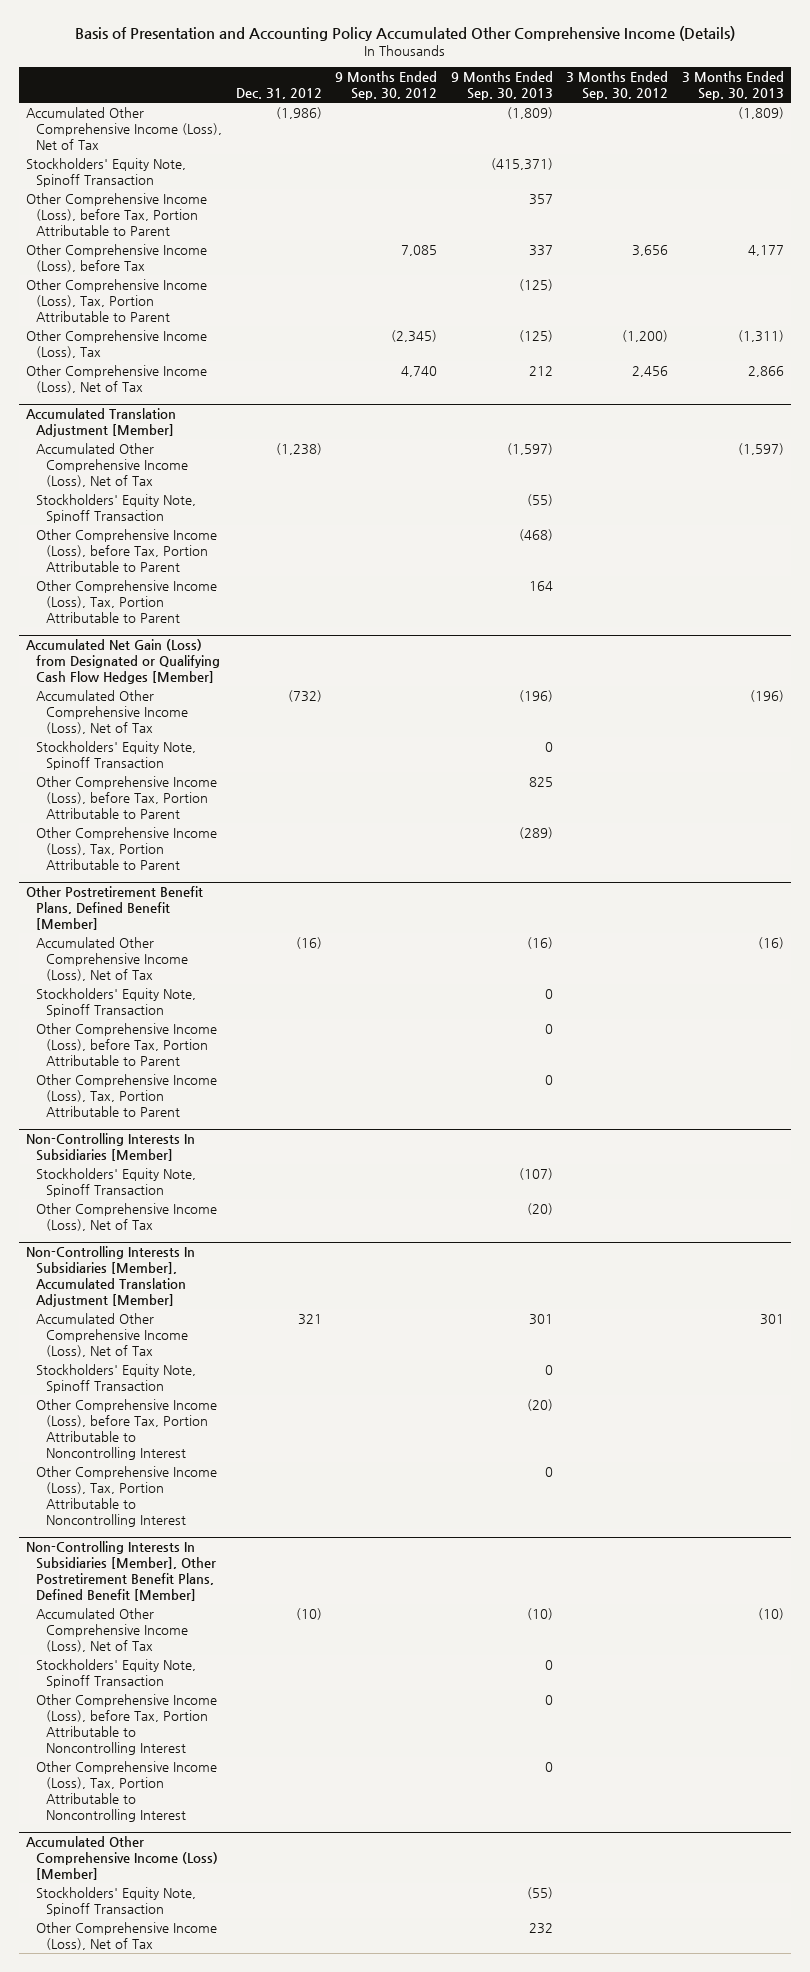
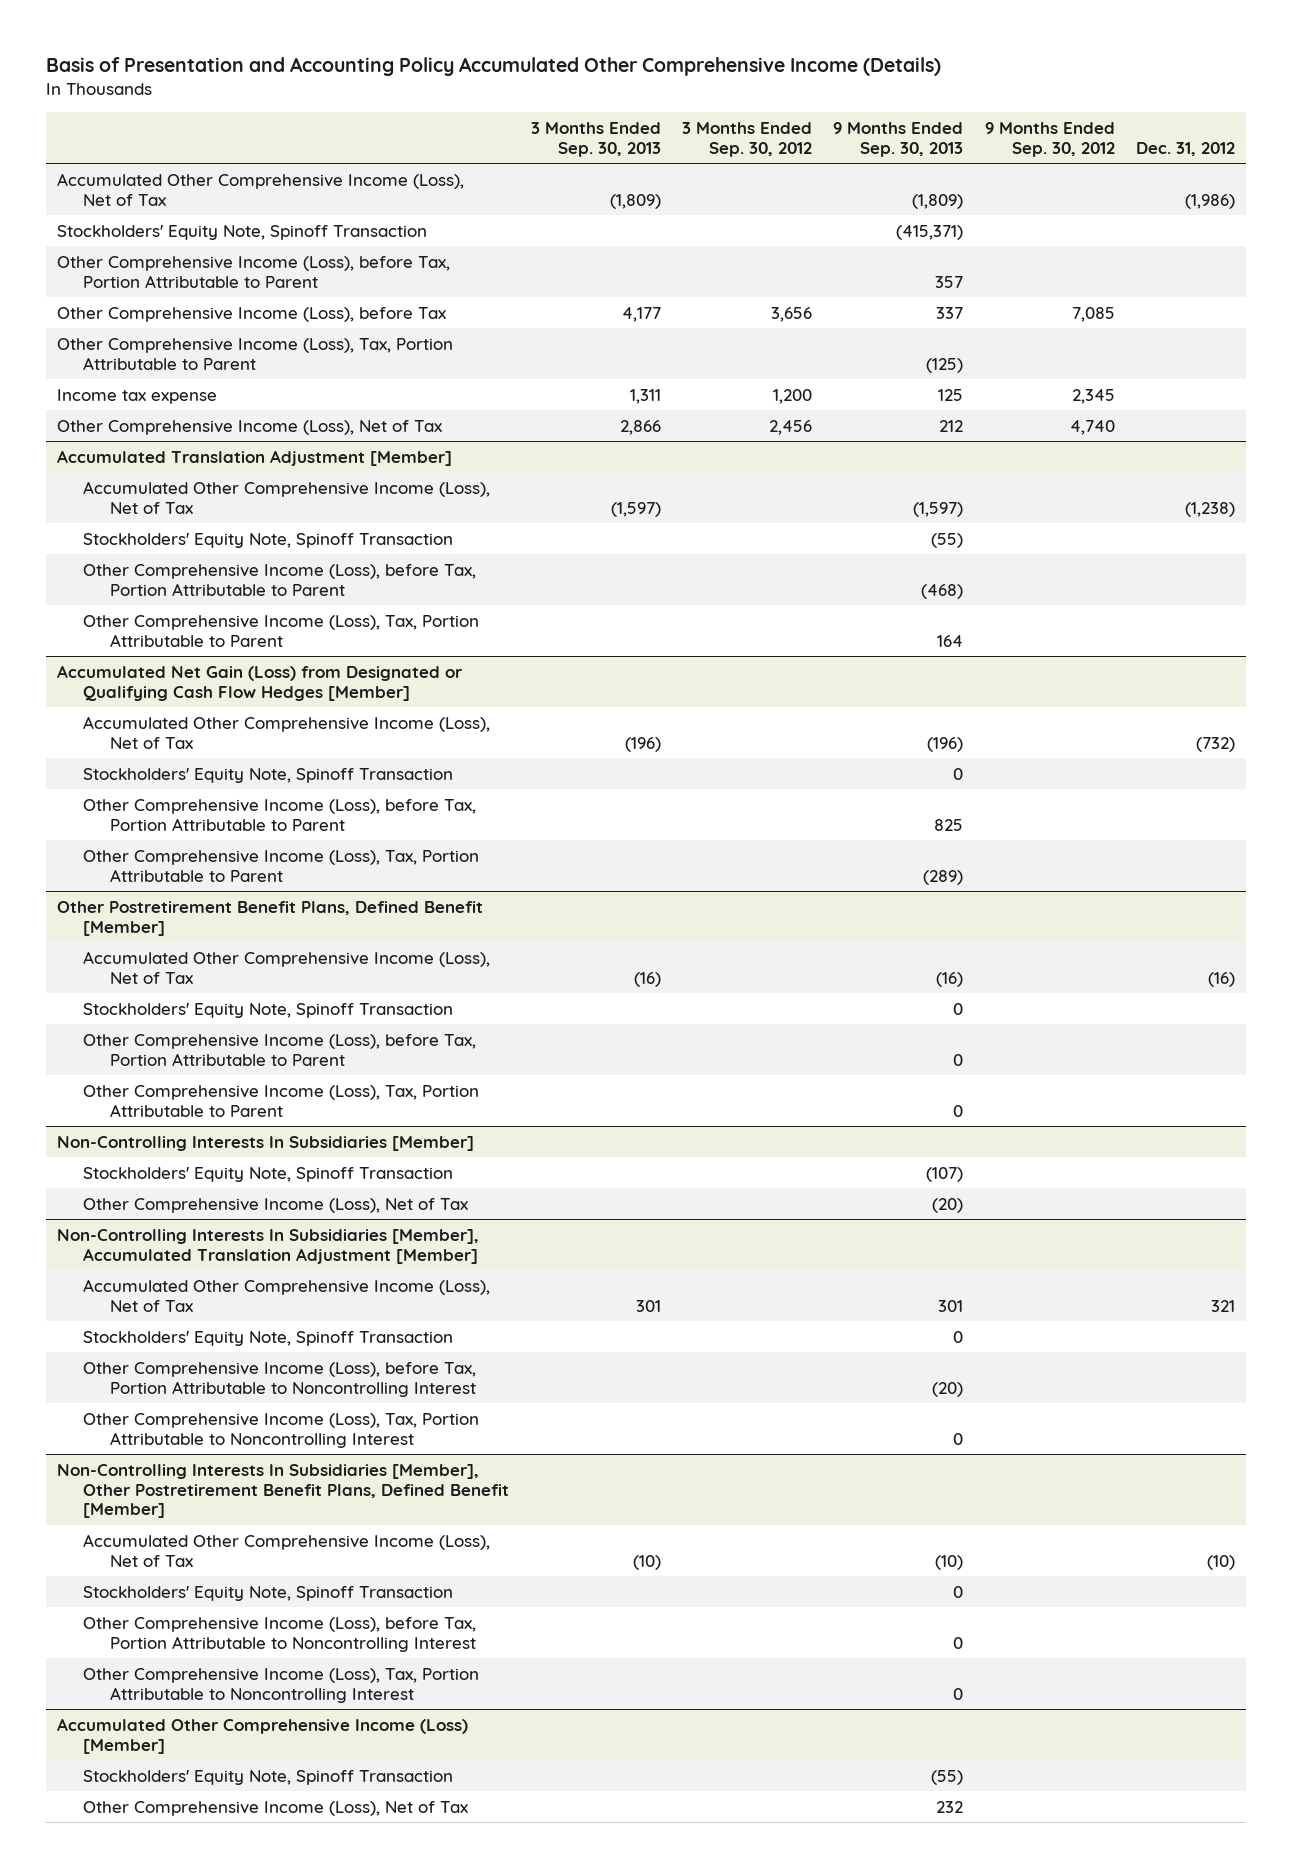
- | Dec. 31, 2012 | 9 Months Ended Sep. 30, 2012 | 9 Months Ended Sep. 30, 2013 | 3 Months Ended Sep. 30, 2012 | 3 Months Ended Sep. 30, 2013
+ | 3 Months Ended Sep. 30, 2013 | 3 Months Ended Sep. 30, 2012 | 9 Months Ended Sep. 30, 2013 | 9 Months Ended Sep. 30, 2012 | Dec. 31, 2012
- Other Comprehensive Income (Loss), Tax | | (2,345) | (125) | (1,200) | (1,311)
+ Income tax expense | 1,311 | 1,200 | 125 | 2,345 |

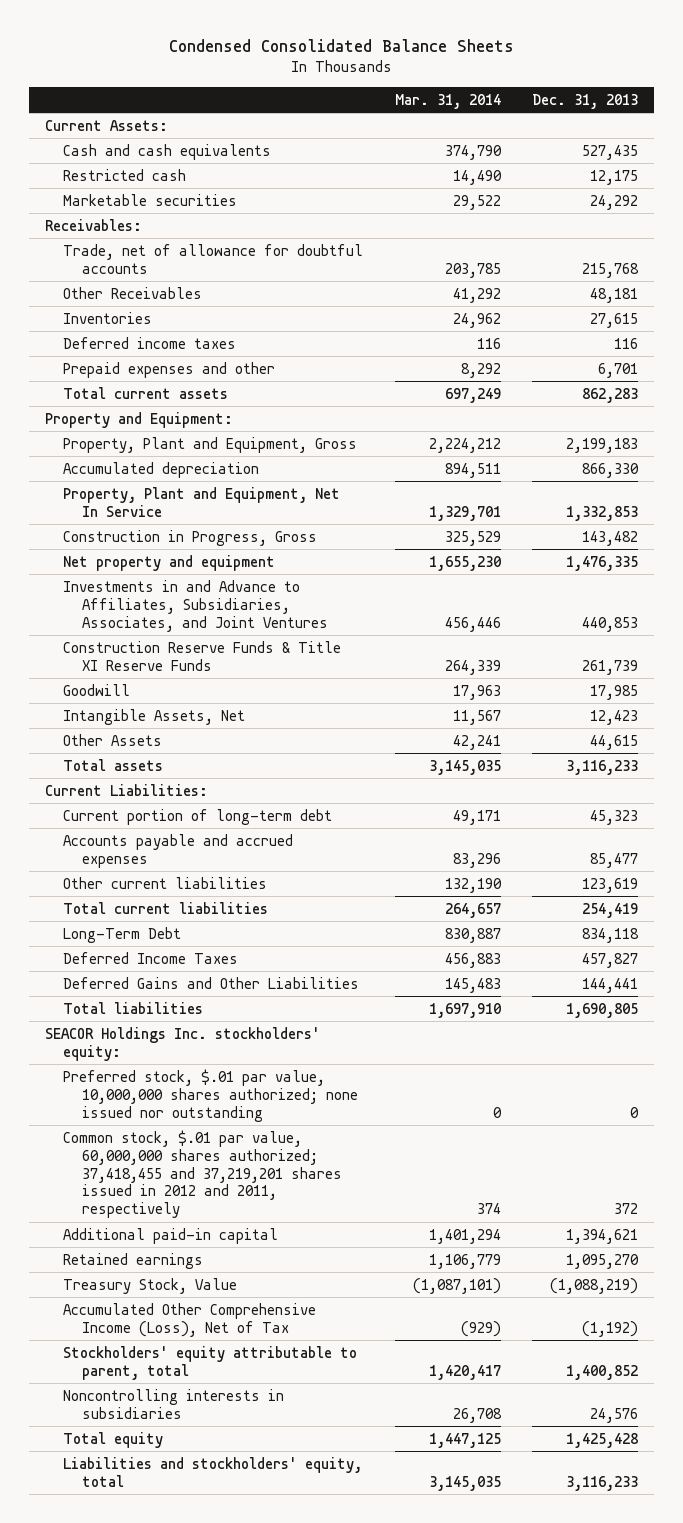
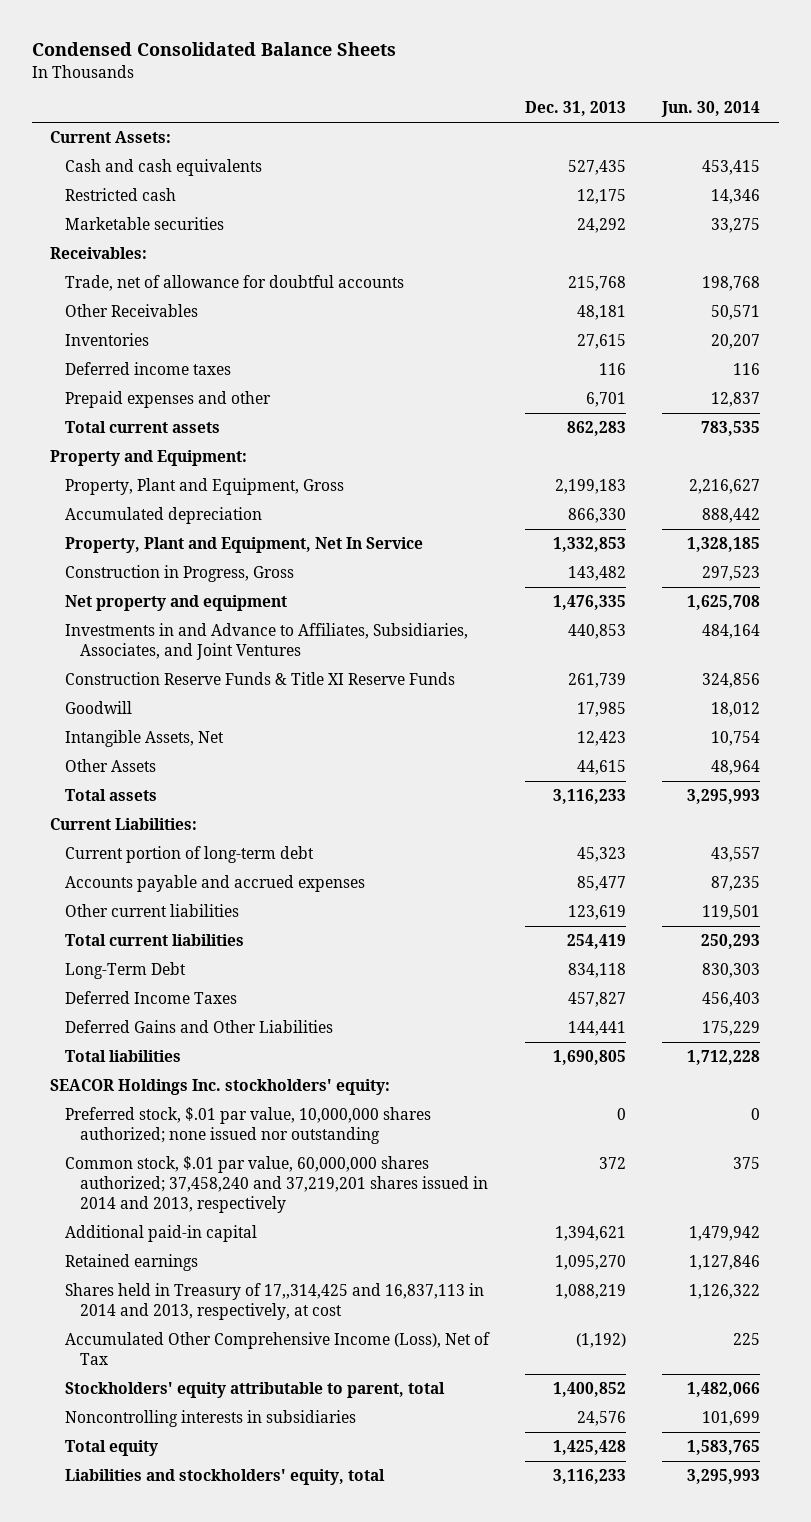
- | Mar. 31, 2014 | Dec. 31, 2013
+ | Dec. 31, 2013 | Jun. 30, 2014
- Common stock, $.01 par value, 60,000,000 shares authorized; 37,418,455 and 37,219,201 shares issued in 2012 and 2011, respectively | 374 | 372
+ Common stock, $.01 par value, 60,000,000 shares authorized; 37,458,240 and 37,219,201 shares issued in 2014 and 2013, respectively | 372 | 375
- Treasury Stock, Value | (1,087,101) | (1,088,219)
+ Shares held in Treasury of 17,,314,425 and 16,837,113 in 2014 and 2013, respectively, at cost | 1,088,219 | 1,126,322

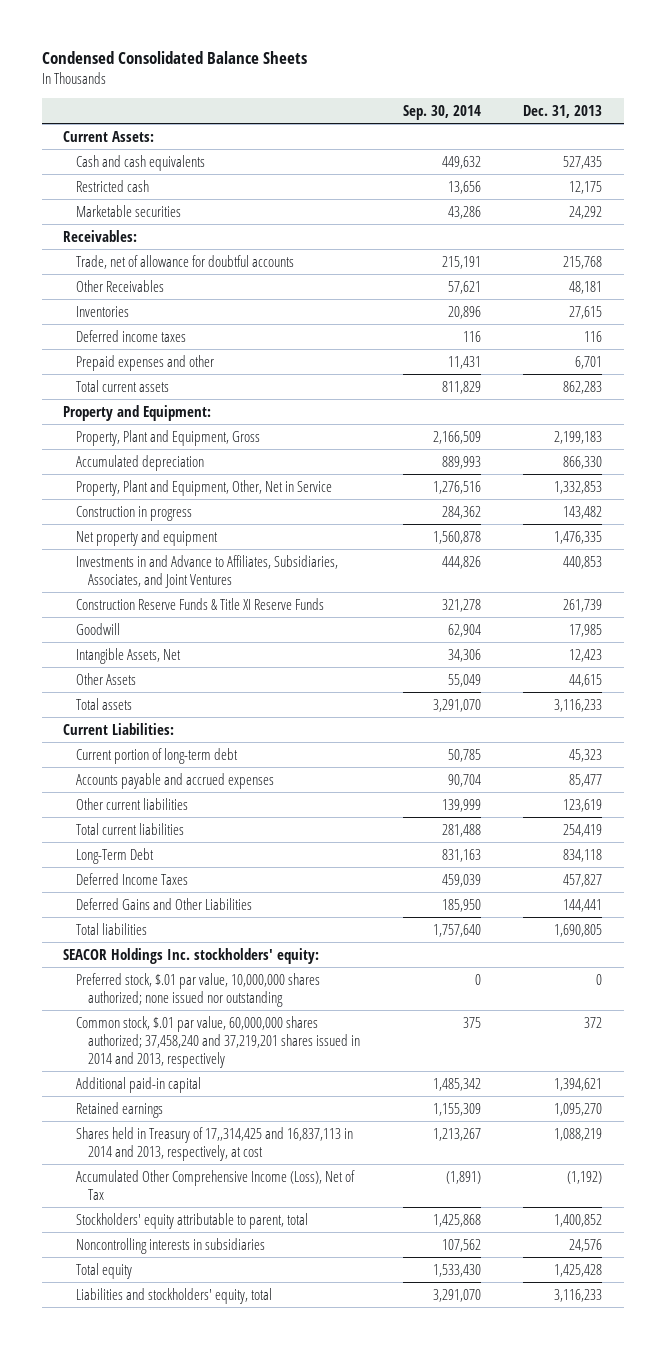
- | Dec. 31, 2013 | Jun. 30, 2014
+ | Sep. 30, 2014 | Dec. 31, 2013
- Property, Plant and Equipment, Net In Service | 1,332,853 | 1,328,185
- Construction in Progress, Gross | 143,482 | 297,523
+ Property, Plant and Equipment, Other, Net in Service | 1,276,516 | 1,332,853
+ Construction in progress | 284,362 | 143,482

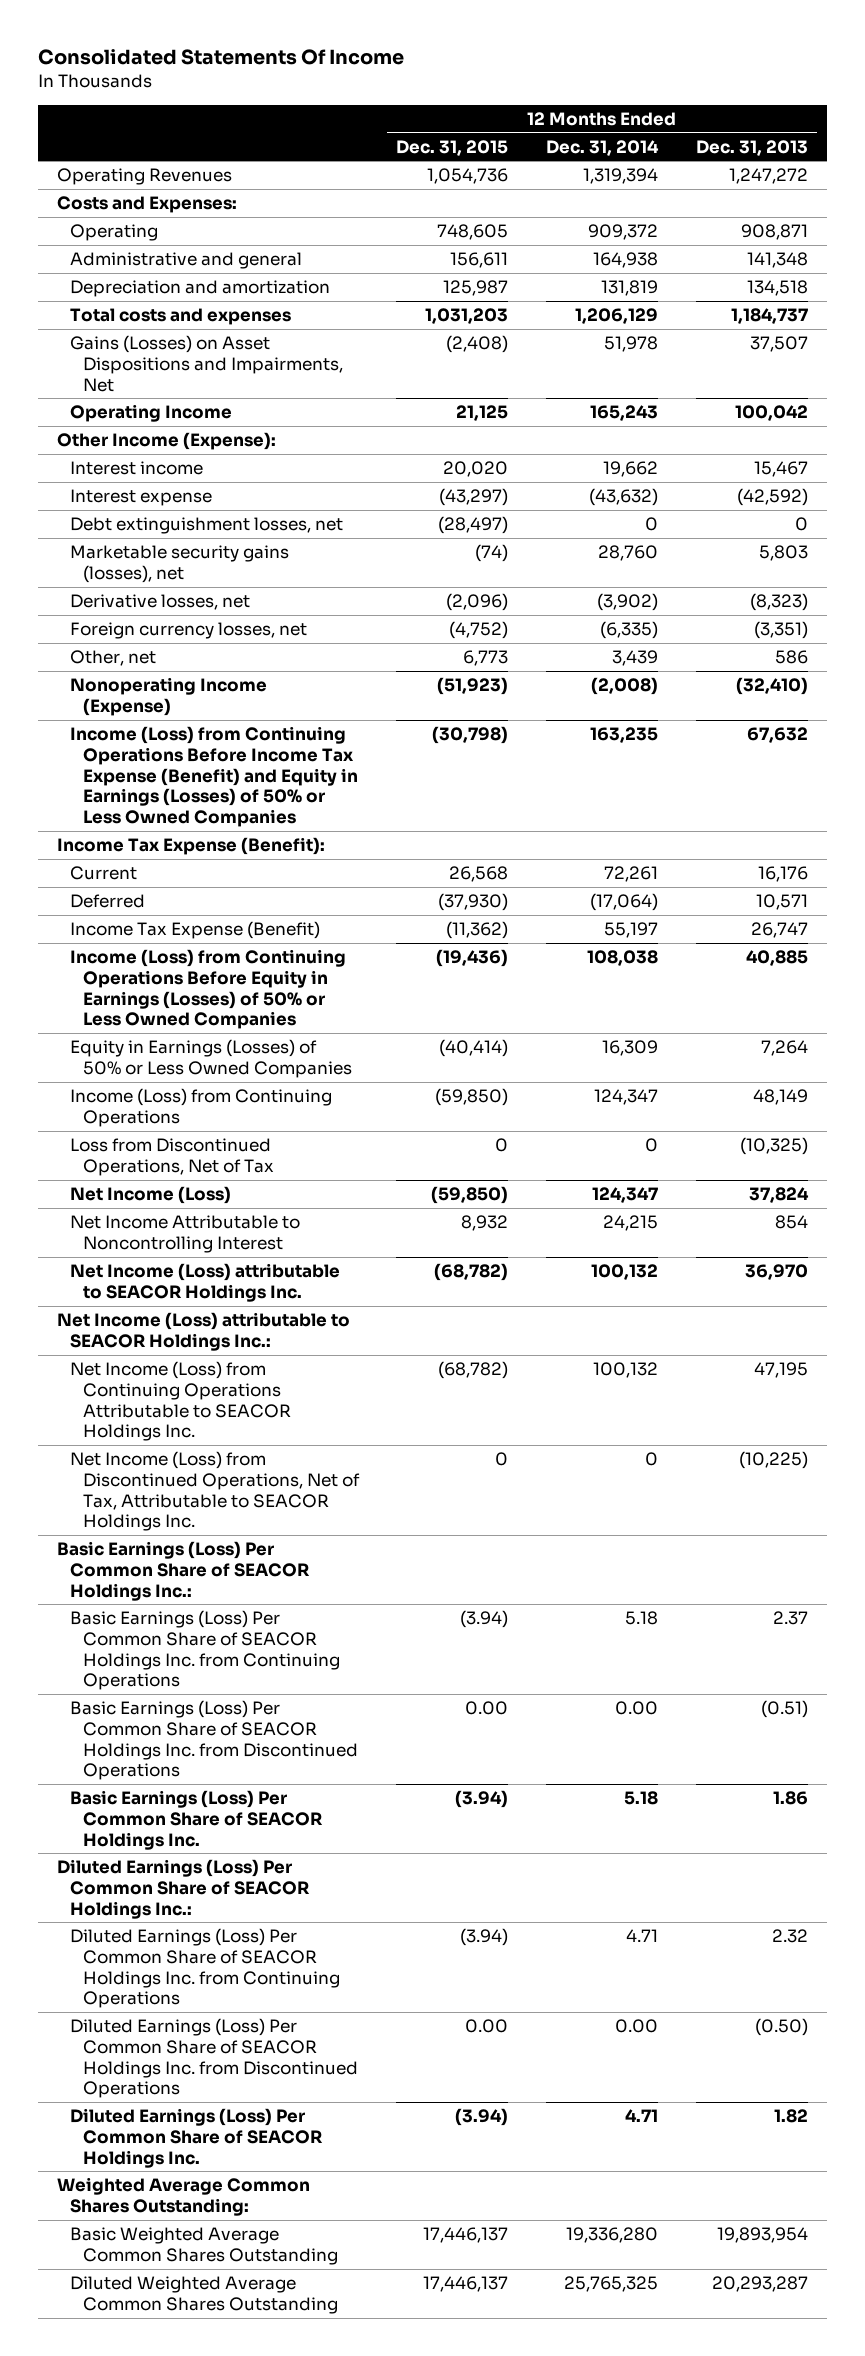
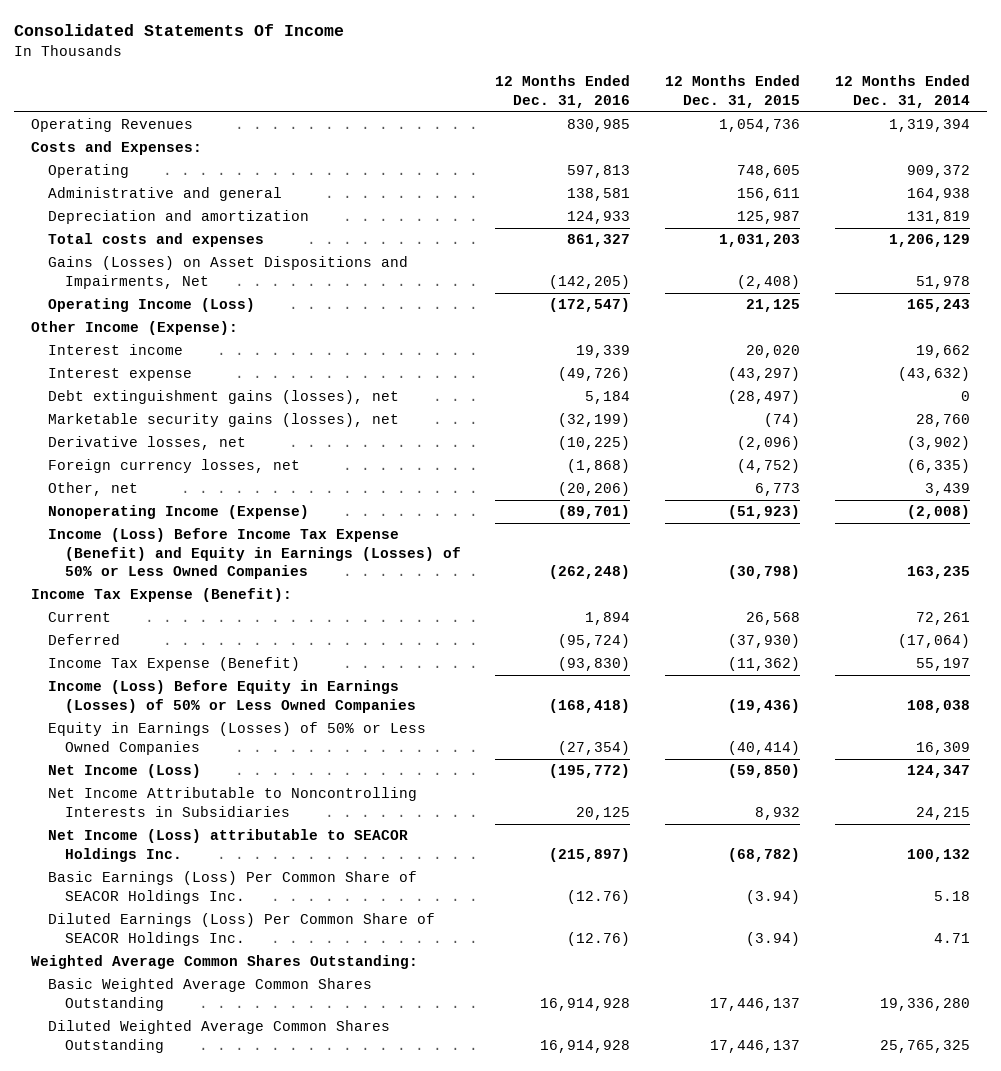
- | 12 Months Ended Dec. 31, 2015 | 12 Months Ended Dec. 31, 2014 | 12 Months Ended Dec. 31, 2013
+ | 12 Months Ended Dec. 31, 2016 | 12 Months Ended Dec. 31, 2015 | 12 Months Ended Dec. 31, 2014
- Operating Income | 21,125 | 165,243 | 100,042
+ Operating Income (Loss) | (172,547) | 21,125 | 165,243
- Debt extinguishment losses, net | (28,497) | 0 | 0
+ Debt extinguishment gains (losses), net | 5,184 | (28,497) | 0
- Income (Loss) from Continuing Operations Before Income Tax Expense (Benefit) and Equity in Earnings (Losses) of 50% or Less Owned Companies | (30,798) | 163,235 | 67,632
+ Income (Loss) Before Income Tax Expense (Benefit) and Equity in Earnings (Losses) of 50% or Less Owned Companies | (262,248) | (30,798) | 163,235
- Income (Loss) from Continuing Operations Before Equity in Earnings (Losses) of 50% or Less Owned Companies | (19,436) | 108,038 | 40,885
+ Income (Loss) Before Equity in Earnings (Losses) of 50% or Less Owned Companies | (168,418) | (19,436) | 108,038
- Income (Loss) from Continuing Operations | (59,850) | 124,347 | 48,149
- Loss from Discontinued Operations, Net of Tax | 0 | 0 | (10,325)
- Net Income Attributable to Noncontrolling Interest | 8,932 | 24,215 | 854
+ Net Income Attributable to Noncontrolling Interests in Subsidiaries | 20,125 | 8,932 | 24,215
- Net Income (Loss) attributable to SEACOR Holdings Inc.:
- Net Income (Loss) from Continuing Operations Attributable to SEACOR Holdings Inc. | (68,782) | 100,132 | 47,195
- Net Income (Loss) from Discontinued Operations, Net of Tax, Attributable to SEACOR Holdings Inc. | 0 | 0 | (10,225)
- Basic Earnings (Loss) Per Common Share of SEACOR Holdings Inc.:
- Basic Earnings (Loss) Per Common Share of SEACOR Holdings Inc. from Continuing Operations | (3.94) | 5.18 | 2.37
- Basic Earnings (Loss) Per Common Share of SEACOR Holdings Inc. from Discontinued Operations | 0.00 | 0.00 | (0.51)
- Diluted Earnings (Loss) Per Common Share of SEACOR Holdings Inc.:
- Diluted Earnings (Loss) Per Common Share of SEACOR Holdings Inc. from Continuing Operations | (3.94) | 4.71 | 2.32
- Diluted Earnings (Loss) Per Common Share of SEACOR Holdings Inc. from Discontinued Operations | 0.00 | 0.00 | (0.50)

